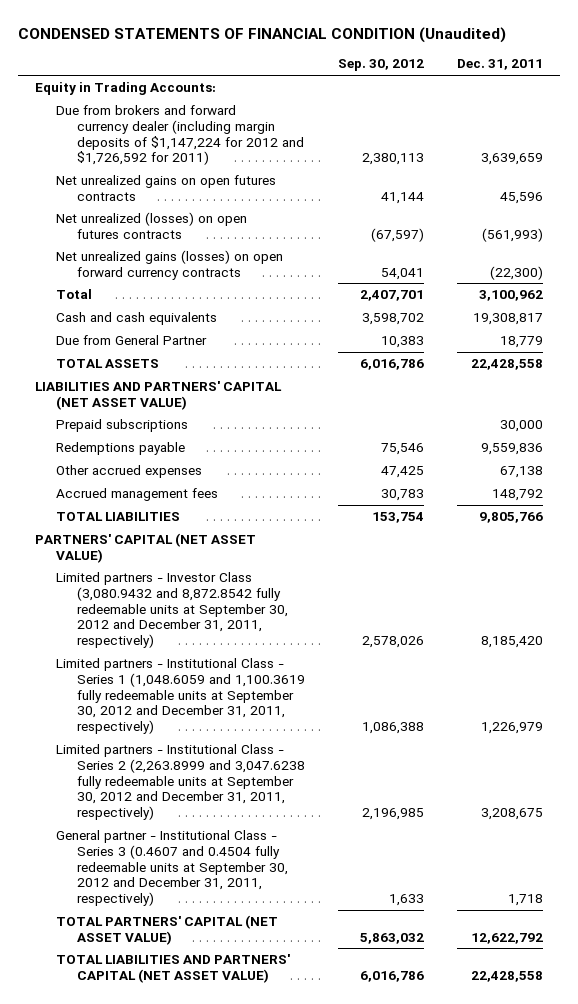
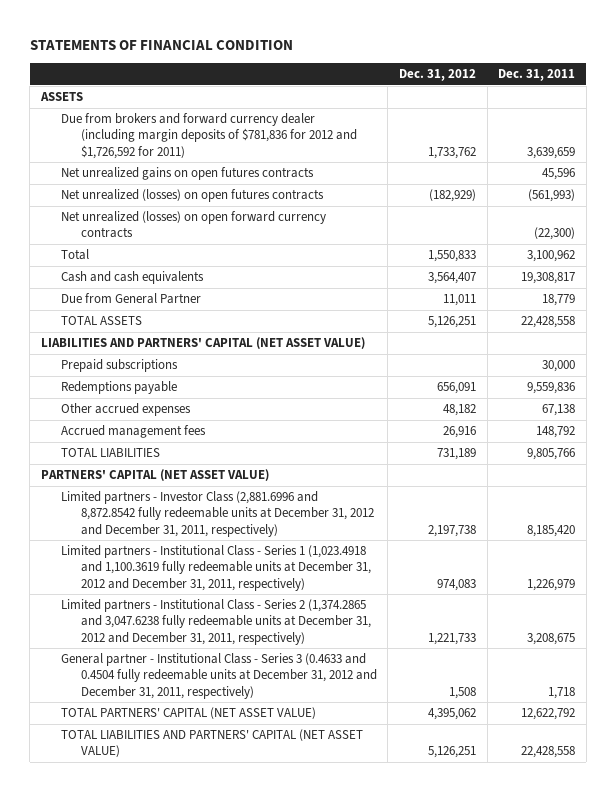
- CONDENSED STATEMENTS OF FINANCIAL CONDITION (Unaudited)
+ STATEMENTS OF FINANCIAL CONDITION
- | Sep. 30, 2012 | Dec. 31, 2011
+ | Dec. 31, 2012 | Dec. 31, 2011
- Equity in Trading Accounts:
- Due from brokers and forward currency dealer (including margin deposits of $1,147,224 for 2012 and $1,726,592 for 2011) | 2,380,113 | 3,639,659
+ ASSETS
+ Due from brokers and forward currency dealer (including margin deposits of $781,836 for 2012 and $1,726,592 for 2011) | 1,733,762 | 3,639,659
- Net unrealized gains (losses) on open forward currency contracts | 54,041 | (22,300)
+ Net unrealized (losses) on open forward currency contracts | | (22,300)
- Limited partners - Investor Class (3,080.9432 and 8,872.8542 fully redeemable units at September 30, 2012 and December 31, 2011, respectively) | 2,578,026 | 8,185,420
- Limited partners - Institutional Class - Series 1 (1,048.6059 and 1,100.3619 fully redeemable units at September 30, 2012 and December 31, 2011, respectively) | 1,086,388 | 1,226,979
- Limited partners - Institutional Class - Series 2 (2,263.8999 and 3,047.6238 fully redeemable units at September 30, 2012 and December 31, 2011, respectively) | 2,196,985 | 3,208,675
- General partner - Institutional Class - Series 3 (0.4607 and 0.4504 fully redeemable units at September 30, 2012 and December 31, 2011, respectively) | 1,633 | 1,718
+ Limited partners - Investor Class (2,881.6996 and 8,872.8542 fully redeemable units at December 31, 2012 and December 31, 2011, respectively) | 2,197,738 | 8,185,420
+ Limited partners - Institutional Class - Series 1 (1,023.4918 and 1,100.3619 fully redeemable units at December 31, 2012 and December 31, 2011, respectively) | 974,083 | 1,226,979
+ Limited partners - Institutional Class - Series 2 (1,374.2865 and 3,047.6238 fully redeemable units at December 31, 2012 and December 31, 2011, respectively) | 1,221,733 | 3,208,675
+ General partner - Institutional Class - Series 3 (0.4633 and 0.4504 fully redeemable units at December 31, 2012 and December 31, 2011, respectively) | 1,508 | 1,718

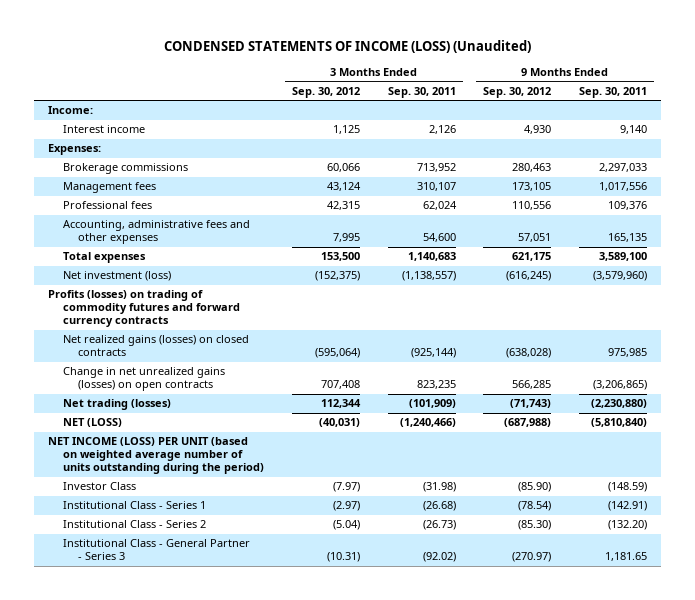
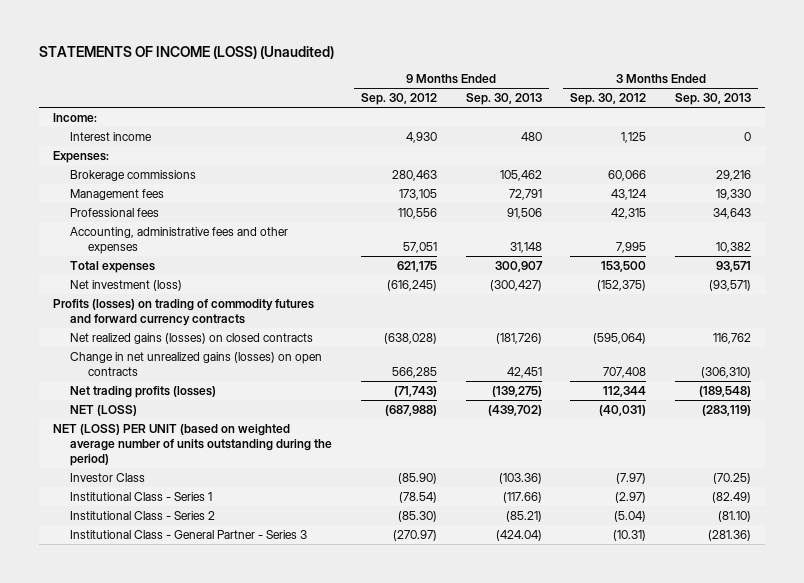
- CONDENSED STATEMENTS OF INCOME (LOSS) (Unaudited)
+ STATEMENTS OF INCOME (LOSS) (Unaudited)
- | 3 Months Ended Sep. 30, 2012 | 3 Months Ended Sep. 30, 2011 | 9 Months Ended Sep. 30, 2012 | 9 Months Ended Sep. 30, 2011
+ | 9 Months Ended Sep. 30, 2012 | 9 Months Ended Sep. 30, 2013 | 3 Months Ended Sep. 30, 2012 | 3 Months Ended Sep. 30, 2013
- Net trading (losses) | 112,344 | (101,909) | (71,743) | (2,230,880)
+ Net trading profits (losses) | (71,743) | (139,275) | 112,344 | (189,548)
- NET INCOME (LOSS) PER UNIT (based on weighted average number of units outstanding during the period)
+ NET (LOSS) PER UNIT (based on weighted average number of units outstanding during the period)

